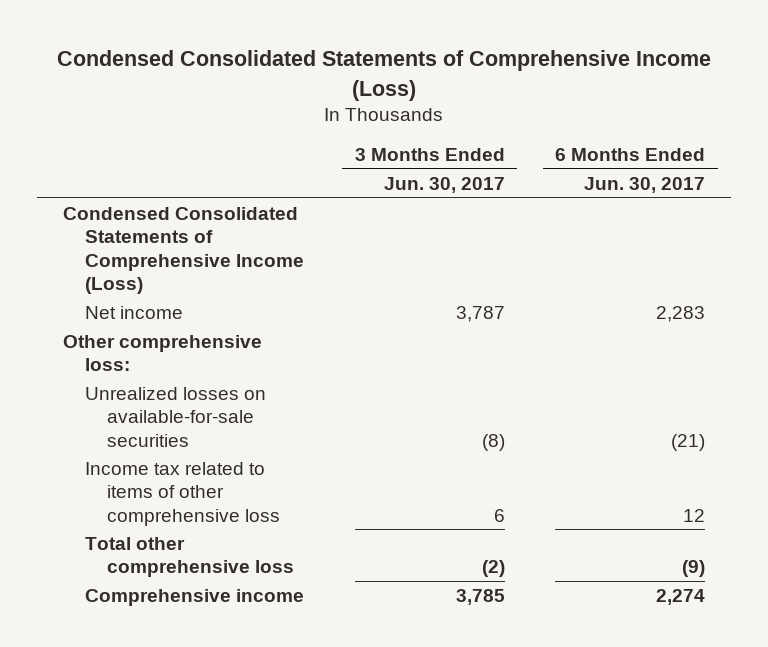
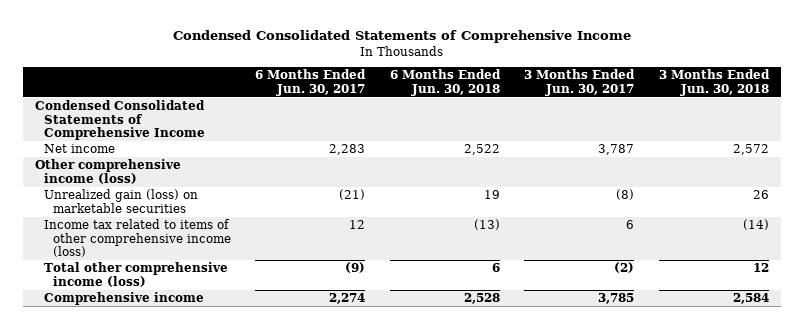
- Condensed Consolidated Statements of Comprehensive Income (Loss)
+ Condensed Consolidated Statements of Comprehensive Income
- | 3 Months Ended Jun. 30, 2017 | 6 Months Ended Jun. 30, 2017
+ | 6 Months Ended Jun. 30, 2017 | 6 Months Ended Jun. 30, 2018 | 3 Months Ended Jun. 30, 2017 | 3 Months Ended Jun. 30, 2018
- Condensed Consolidated Statements of Comprehensive Income (Loss)
+ Condensed Consolidated Statements of Comprehensive Income
- Other comprehensive loss:
- Unrealized losses on available-for-sale securities | (8) | (21)
- Income tax related to items of other comprehensive loss | 6 | 12
- Total other comprehensive loss | (2) | (9)
+ Other comprehensive income (loss)
+ Unrealized gain (loss) on marketable securities | (21) | 19 | (8) | 26
+ Income tax related to items of other comprehensive income (loss) | 12 | (13) | 6 | (14)
+ Total other comprehensive income (loss) | (9) | 6 | (2) | 12

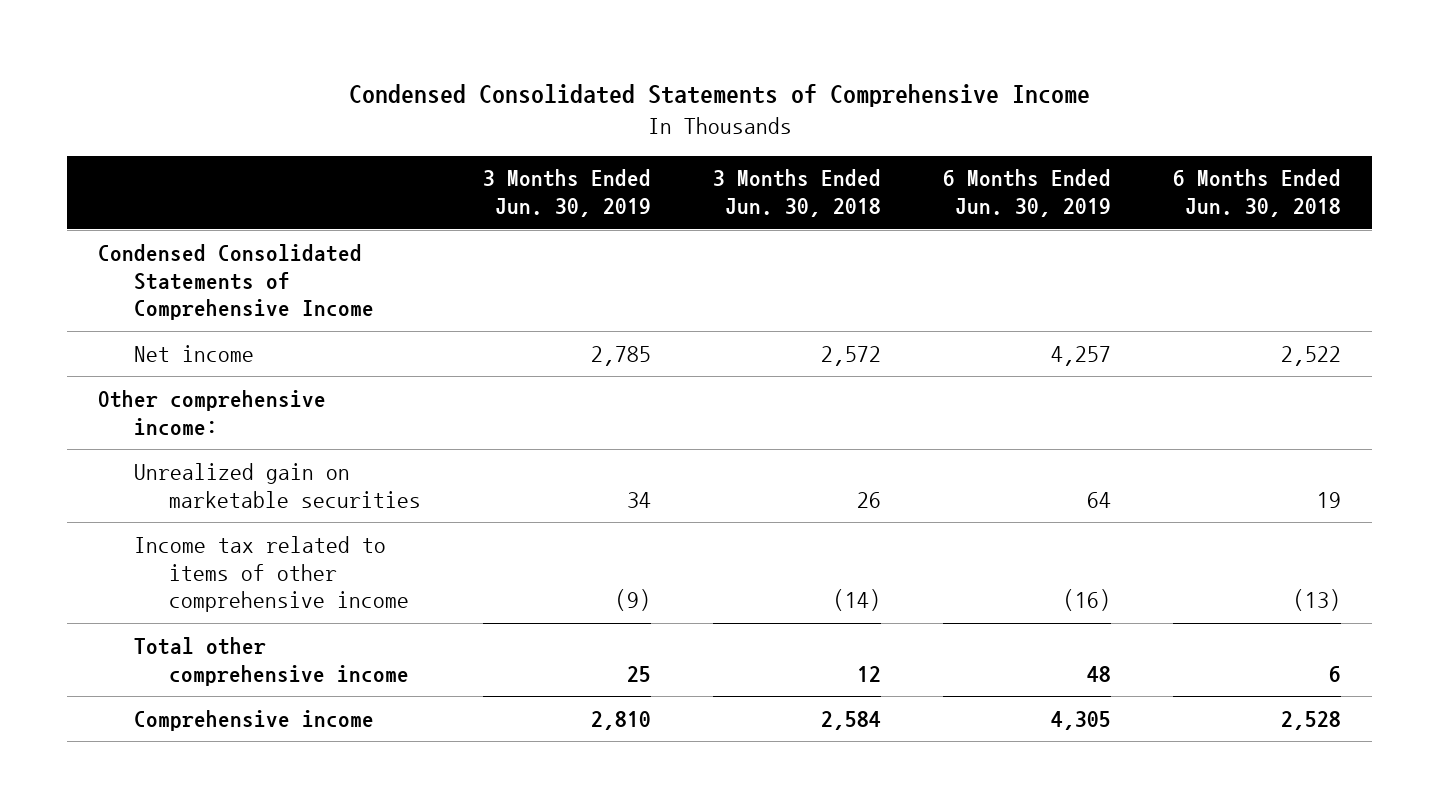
- | 6 Months Ended Jun. 30, 2017 | 6 Months Ended Jun. 30, 2018 | 3 Months Ended Jun. 30, 2017 | 3 Months Ended Jun. 30, 2018
+ | 3 Months Ended Jun. 30, 2019 | 3 Months Ended Jun. 30, 2018 | 6 Months Ended Jun. 30, 2019 | 6 Months Ended Jun. 30, 2018
- Other comprehensive income (loss)
- Unrealized gain (loss) on marketable securities | (21) | 19 | (8) | 26
- Income tax related to items of other comprehensive income (loss) | 12 | (13) | 6 | (14)
- Total other comprehensive income (loss) | (9) | 6 | (2) | 12
+ Other comprehensive income:
+ Unrealized gain on marketable securities | 34 | 26 | 64 | 19
+ Income tax related to items of other comprehensive income | (9) | (14) | (16) | (13)
+ Total other comprehensive income | 25 | 12 | 48 | 6

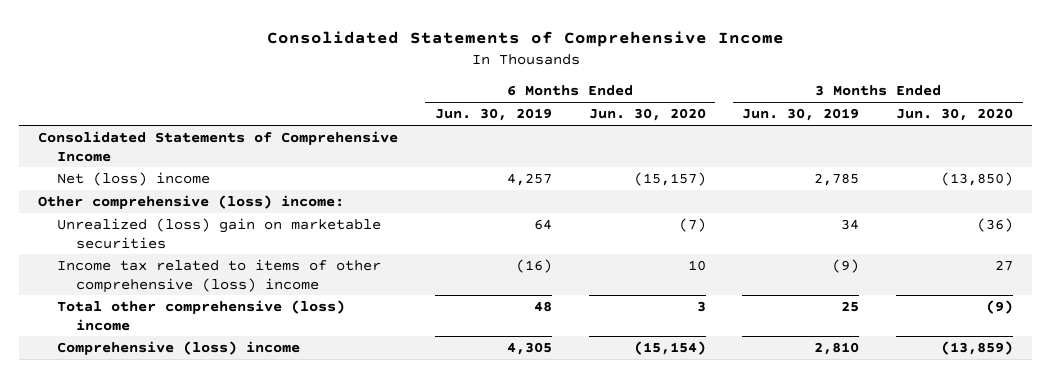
- Condensed Consolidated Statements of Comprehensive Income
+ Consolidated Statements of Comprehensive Income
- | 3 Months Ended Jun. 30, 2019 | 3 Months Ended Jun. 30, 2018 | 6 Months Ended Jun. 30, 2019 | 6 Months Ended Jun. 30, 2018
+ | 6 Months Ended Jun. 30, 2019 | 6 Months Ended Jun. 30, 2020 | 3 Months Ended Jun. 30, 2019 | 3 Months Ended Jun. 30, 2020
- Condensed Consolidated Statements of Comprehensive Income
- Net income | 2,785 | 2,572 | 4,257 | 2,522
- Other comprehensive income:
- Unrealized gain on marketable securities | 34 | 26 | 64 | 19
- Income tax related to items of other comprehensive income | (9) | (14) | (16) | (13)
- Total other comprehensive income | 25 | 12 | 48 | 6
- Comprehensive income | 2,810 | 2,584 | 4,305 | 2,528
+ Consolidated Statements of Comprehensive Income
+ Net (loss) income | 4,257 | (15,157) | 2,785 | (13,850)
+ Other comprehensive (loss) income:
+ Unrealized (loss) gain on marketable securities | 64 | (7) | 34 | (36)
+ Income tax related to items of other comprehensive (loss) income | (16) | 10 | (9) | 27
+ Total other comprehensive (loss) income | 48 | 3 | 25 | (9)
+ Comprehensive (loss) income | 4,305 | (15,154) | 2,810 | (13,859)

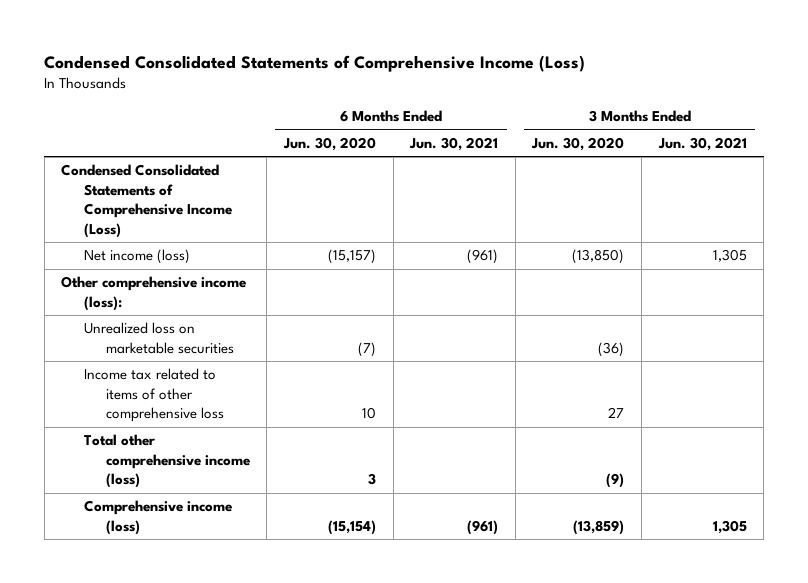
- Consolidated Statements of Comprehensive Income
+ Condensed Consolidated Statements of Comprehensive Income (Loss)
- | 6 Months Ended Jun. 30, 2019 | 6 Months Ended Jun. 30, 2020 | 3 Months Ended Jun. 30, 2019 | 3 Months Ended Jun. 30, 2020
+ | 6 Months Ended Jun. 30, 2020 | 6 Months Ended Jun. 30, 2021 | 3 Months Ended Jun. 30, 2020 | 3 Months Ended Jun. 30, 2021
- Consolidated Statements of Comprehensive Income
- Net (loss) income | 4,257 | (15,157) | 2,785 | (13,850)
- Other comprehensive (loss) income:
- Unrealized (loss) gain on marketable securities | 64 | (7) | 34 | (36)
- Income tax related to items of other comprehensive (loss) income | (16) | 10 | (9) | 27
- Total other comprehensive (loss) income | 48 | 3 | 25 | (9)
- Comprehensive (loss) income | 4,305 | (15,154) | 2,810 | (13,859)
+ Condensed Consolidated Statements of Comprehensive Income (Loss)
+ Net income (loss) | (15,157) | (961) | (13,850) | 1,305
+ Other comprehensive income (loss):
+ Unrealized loss on marketable securities | (7) | | (36) |
+ Income tax related to items of other comprehensive loss | 10 | | 27 |
+ Total other comprehensive income (loss) | 3 | | (9) |
+ Comprehensive income (loss) | (15,154) | (961) | (13,859) | 1,305

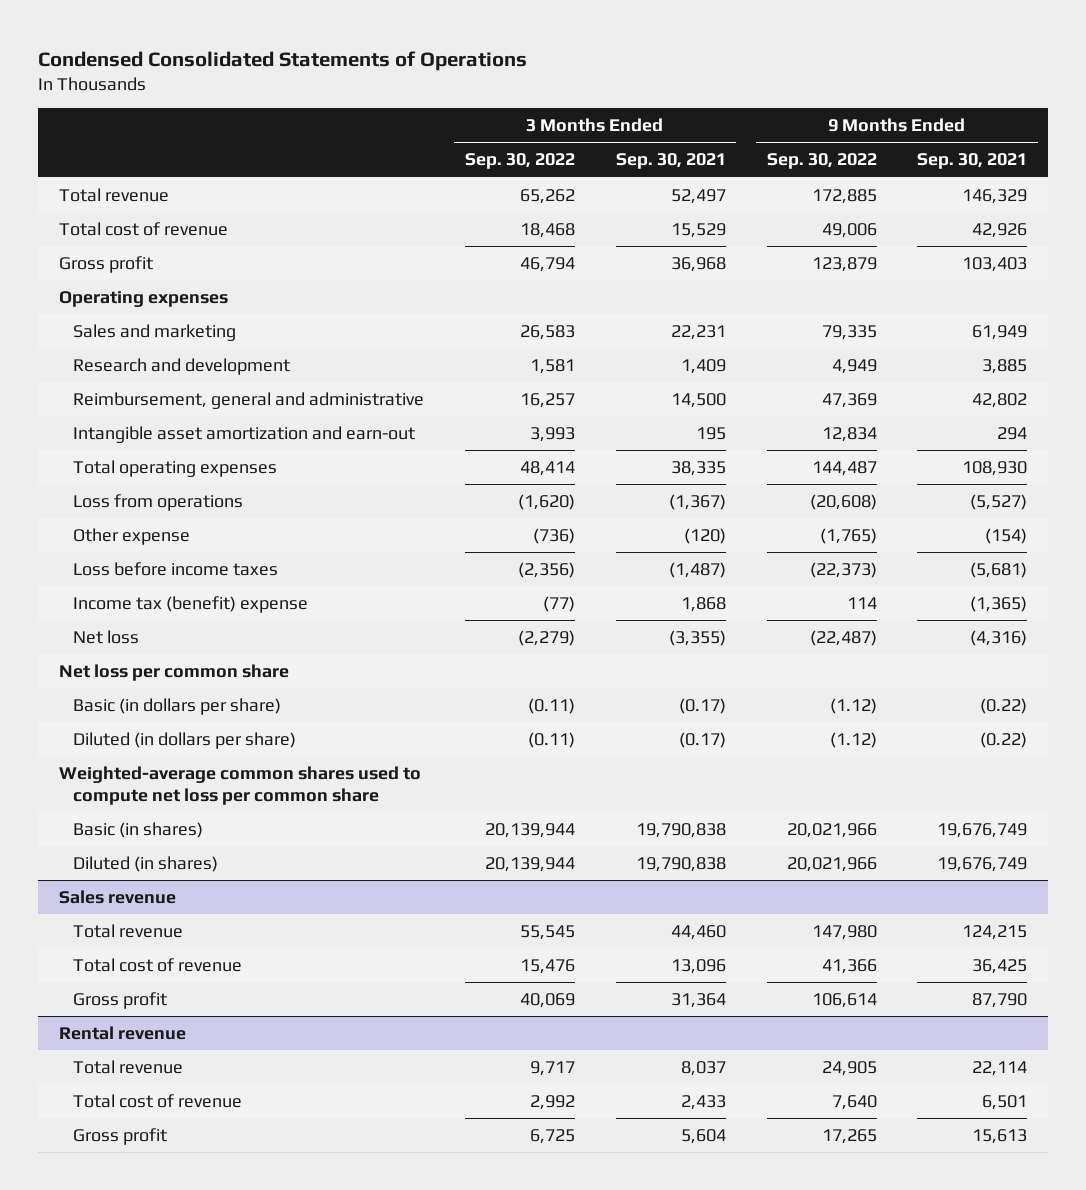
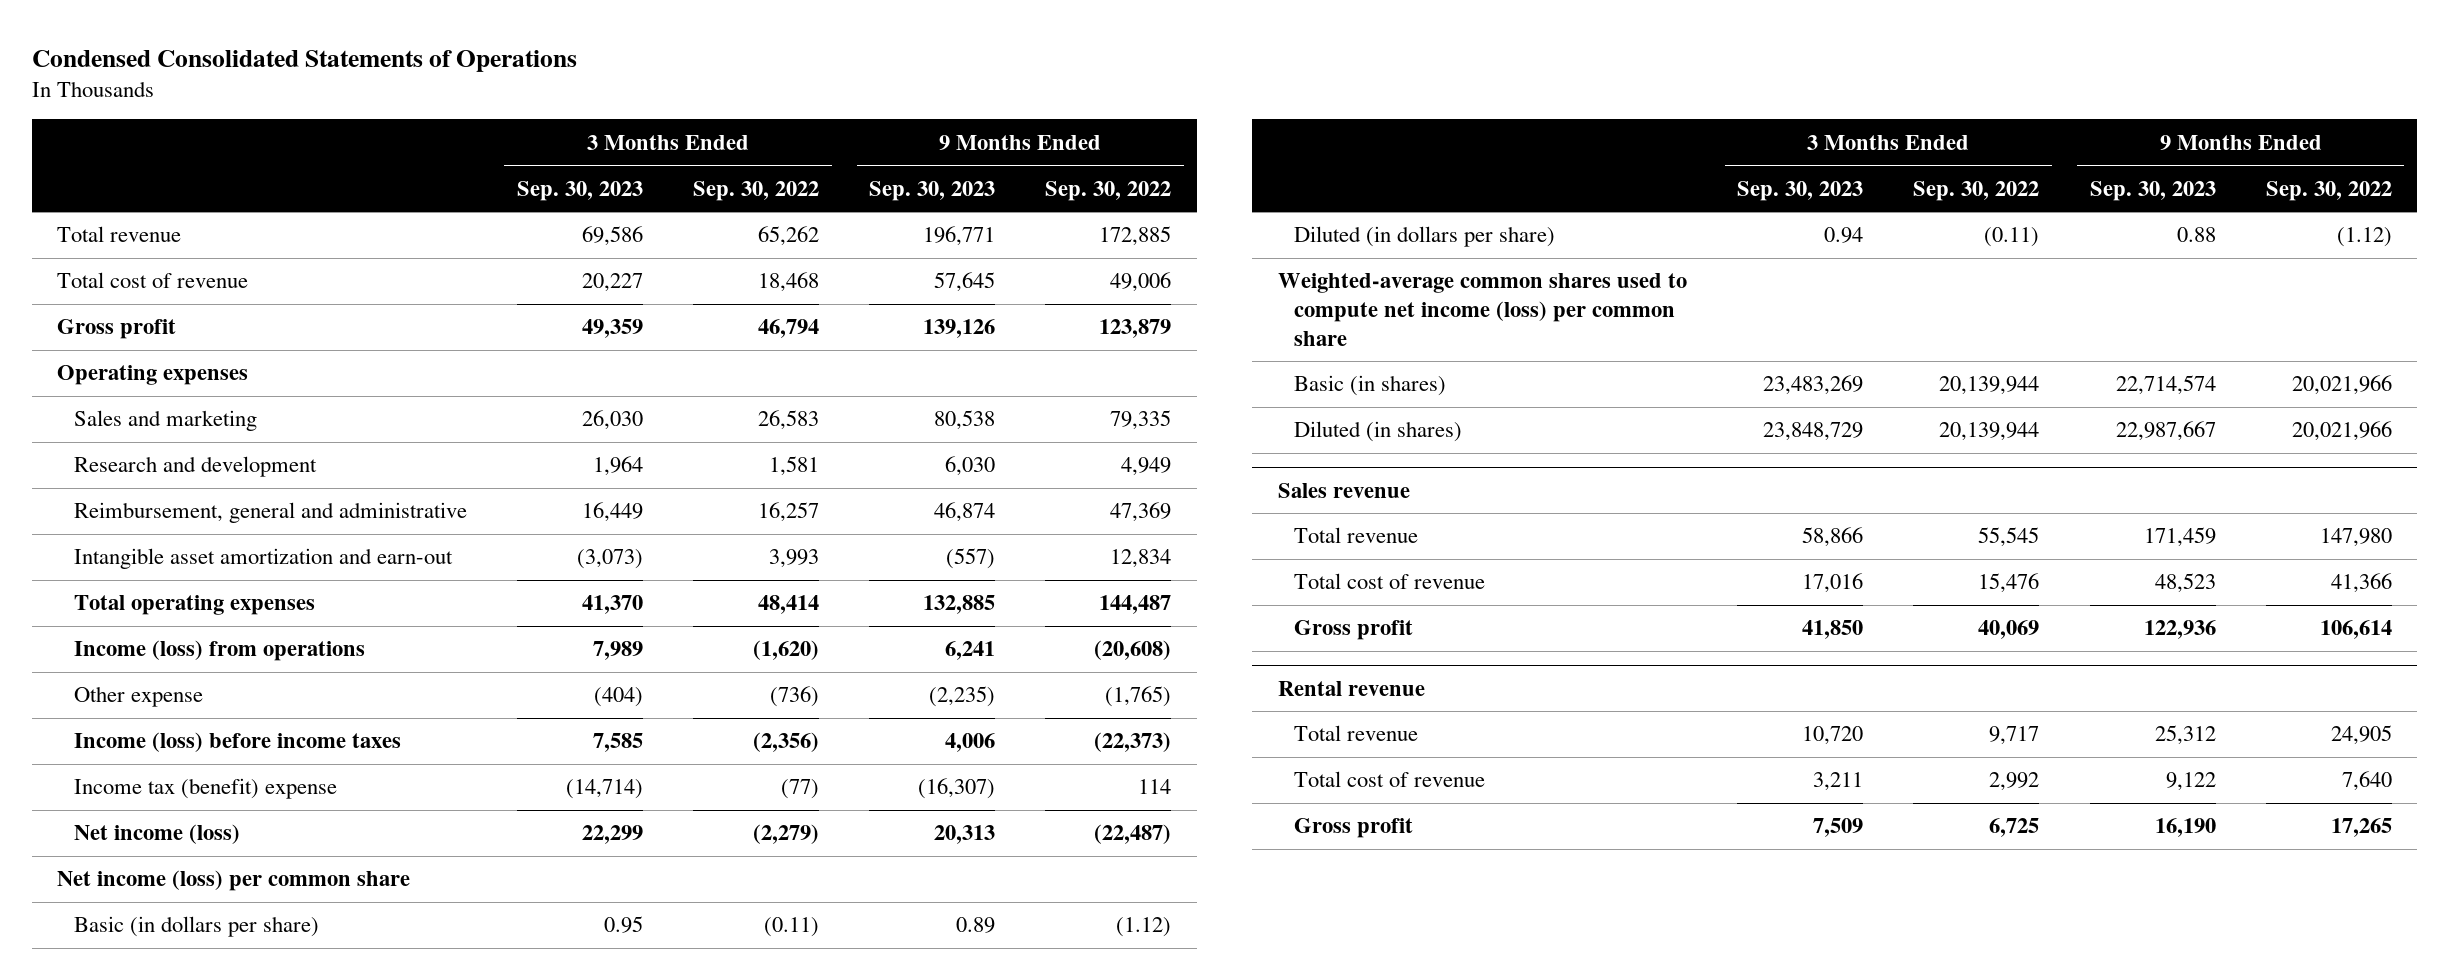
- | 3 Months Ended Sep. 30, 2022 | 3 Months Ended Sep. 30, 2021 | 9 Months Ended Sep. 30, 2022 | 9 Months Ended Sep. 30, 2021
+ | 3 Months Ended Sep. 30, 2023 | 3 Months Ended Sep. 30, 2022 | 9 Months Ended Sep. 30, 2023 | 9 Months Ended Sep. 30, 2022
- Loss from operations | (1,620) | (1,367) | (20,608) | (5,527)
+ Income (loss) from operations | 7,989 | (1,620) | 6,241 | (20,608)
- Loss before income taxes | (2,356) | (1,487) | (22,373) | (5,681)
+ Income (loss) before income taxes | 7,585 | (2,356) | 4,006 | (22,373)
- Net loss | (2,279) | (3,355) | (22,487) | (4,316)
- Net loss per common share
+ Net income (loss) | 22,299 | (2,279) | 20,313 | (22,487)
+ Net income (loss) per common share
- Weighted-average common shares used to compute net loss per common share
+ Weighted-average common shares used to compute net income (loss) per common share

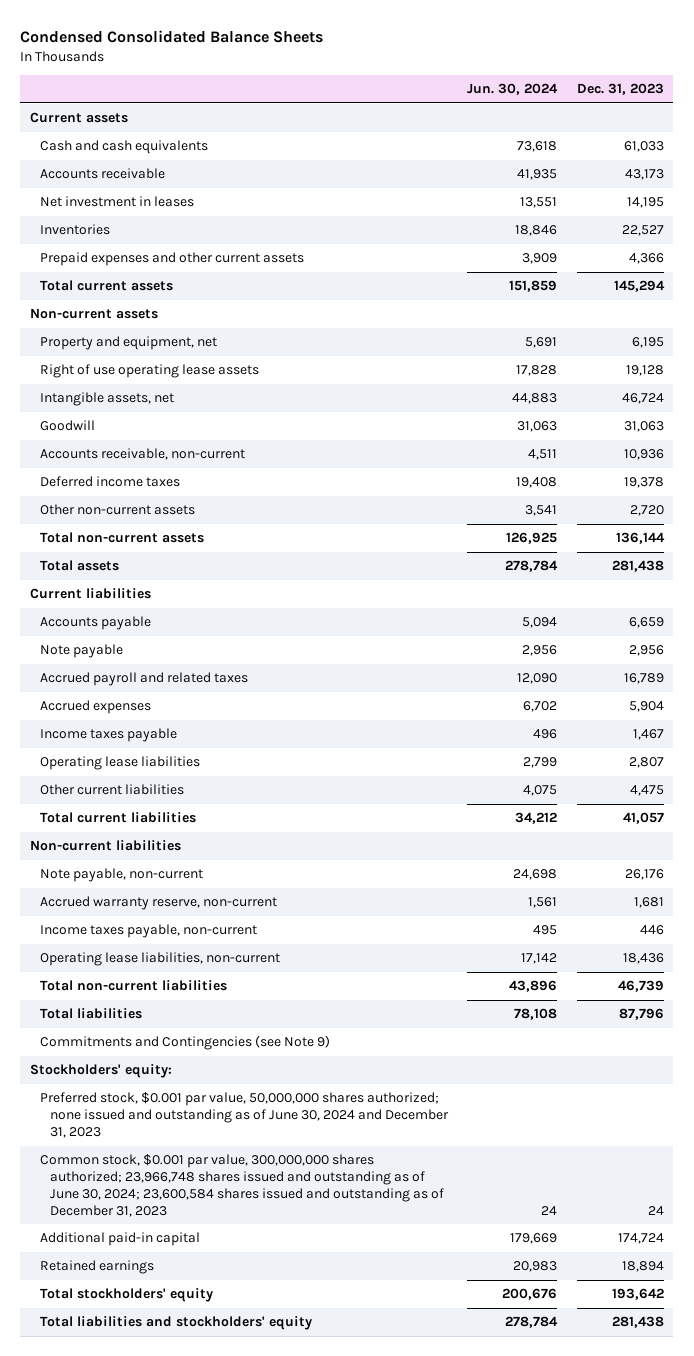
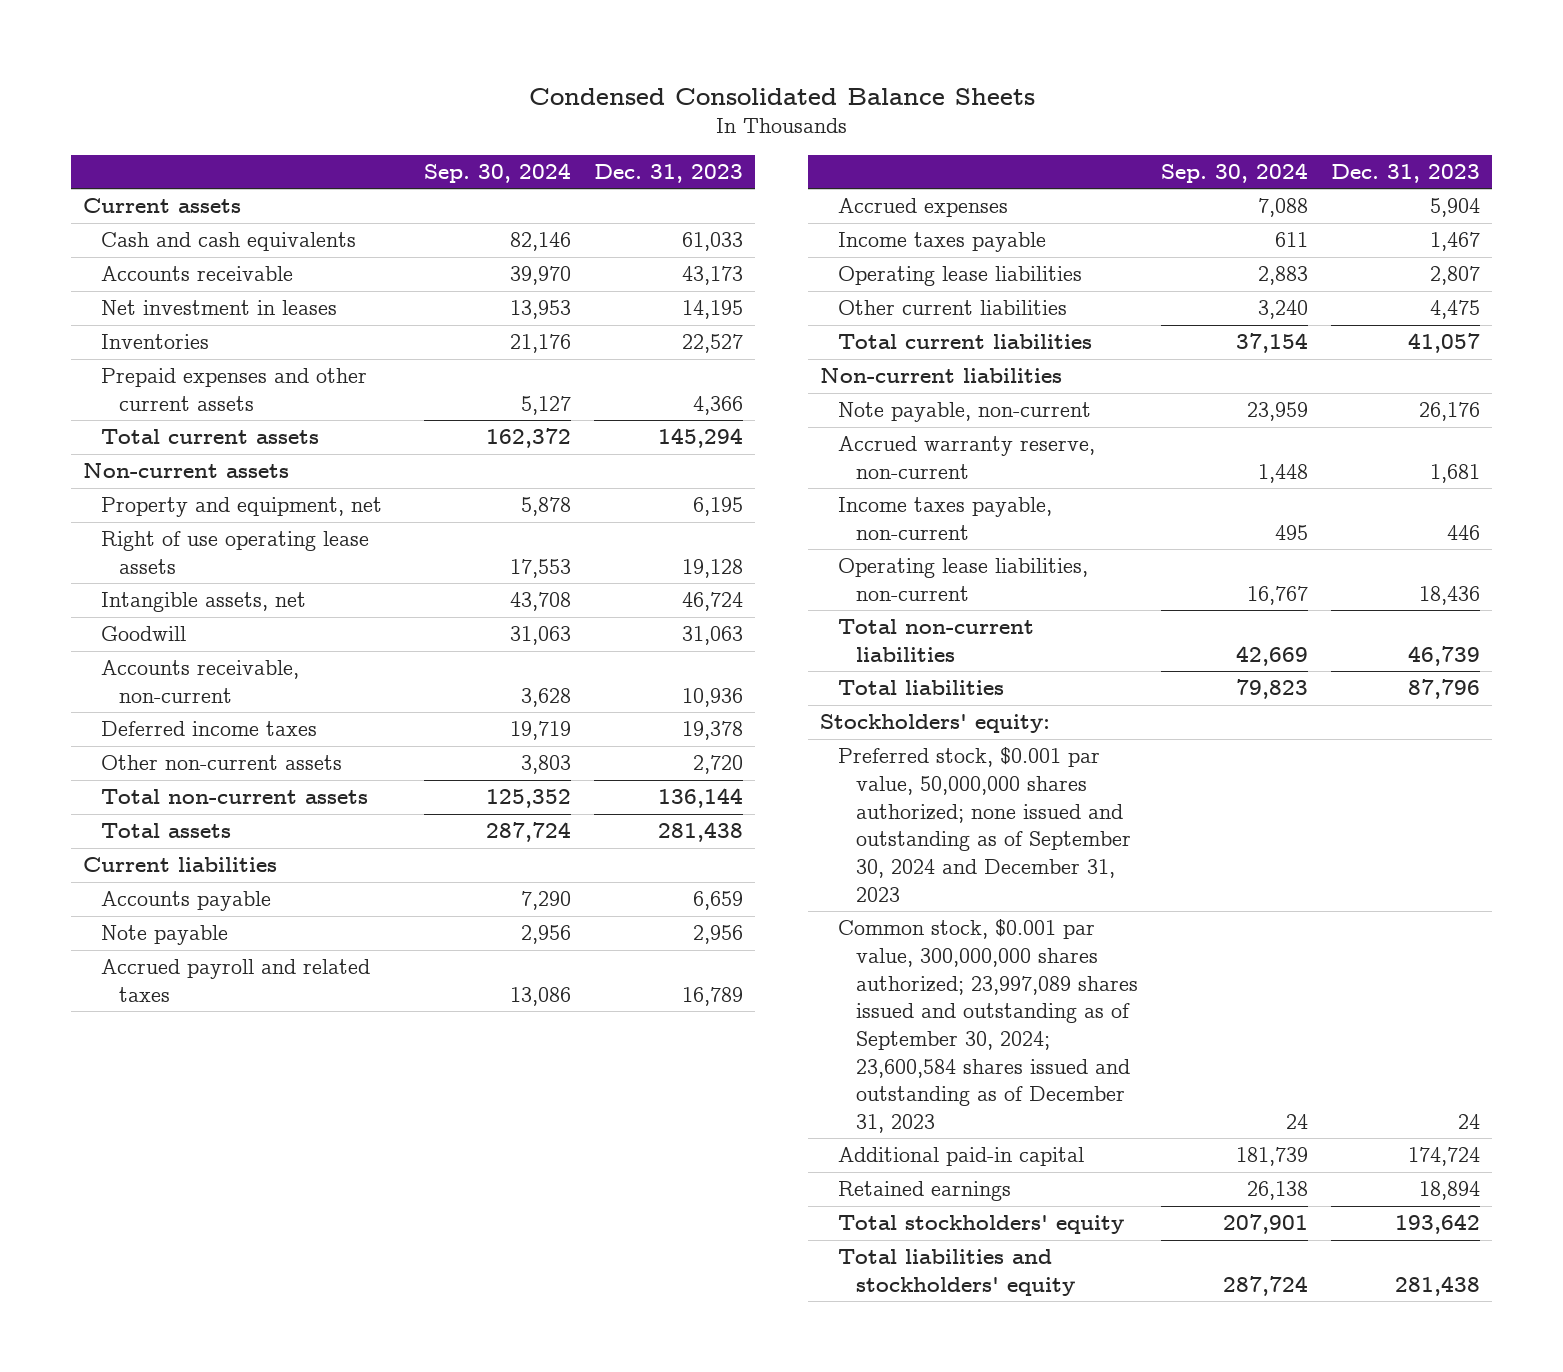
- | Jun. 30, 2024 | Dec. 31, 2023
+ | Sep. 30, 2024 | Dec. 31, 2023
- Commitments and Contingencies (see Note 9)
- Preferred stock, $0.001 par value, 50,000,000 shares authorized; none issued and outstanding as of June 30, 2024 and December 31, 2023
- Common stock, $0.001 par value, 300,000,000 shares authorized; 23,966,748 shares issued and outstanding as of June 30, 2024; 23,600,584 shares issued and outstanding as of December 31, 2023 | 24 | 24
+ Preferred stock, $0.001 par value, 50,000,000 shares authorized; none issued and outstanding as of September 30, 2024 and December 31, 2023
+ Common stock, $0.001 par value, 300,000,000 shares authorized; 23,997,089 shares issued and outstanding as of September 30, 2024; 23,600,584 shares issued and outstanding as of December 31, 2023 | 24 | 24

